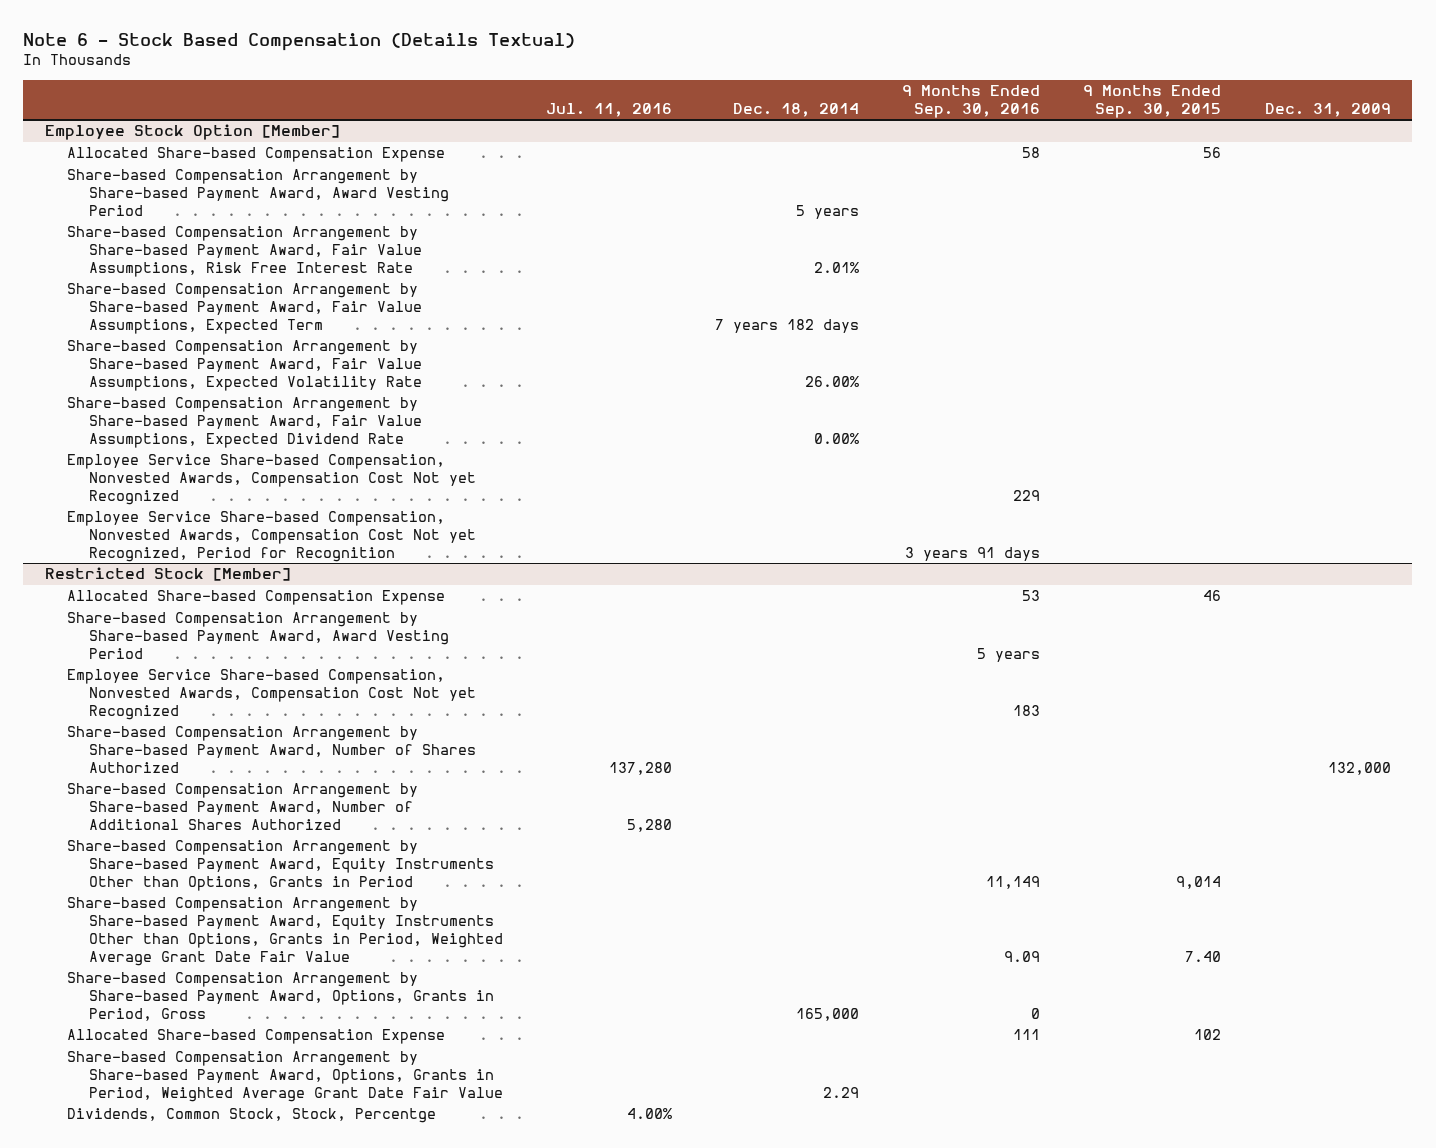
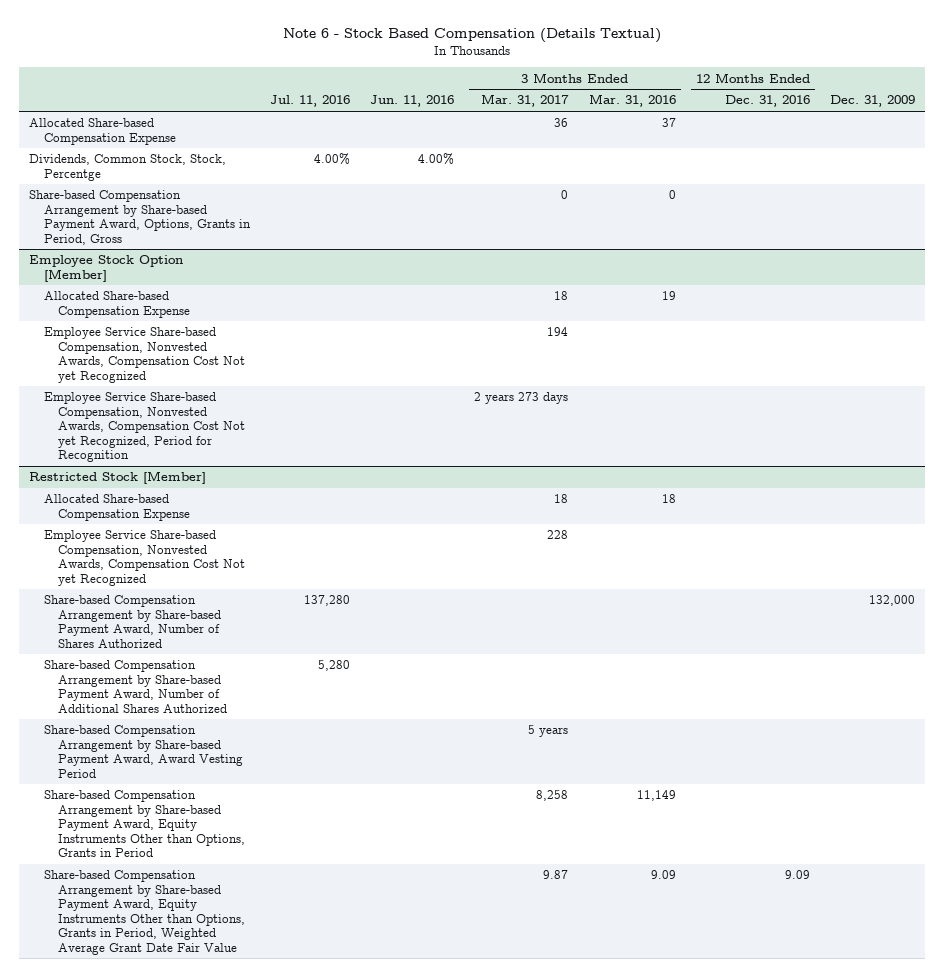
- | Jul. 11, 2016 | Dec. 18, 2014 | 9 Months Ended Sep. 30, 2016 | 9 Months Ended Sep. 30, 2015 | Dec. 31, 2009
+ | Jul. 11, 2016 | Jun. 11, 2016 | 3 Months Ended Mar. 31, 2017 | 3 Months Ended Mar. 31, 2016 | 12 Months Ended Dec. 31, 2016 | Dec. 31, 2009
+ Allocated Share-based Compensation Expense | | | 36 | 37 | |
+ Dividends, Common Stock, Stock, Percentge | 4.00% | 4.00% | | | |
+ Share-based Compensation Arrangement by Share-based Payment Award, Options, Grants in Period, Gross | | | 0 | 0 | |
@ Employee Stock Option [Member]
- Share-based Compensation Arrangement by Share-based Payment Award, Award Vesting Period | | 5 years | | |
- Share-based Compensation Arrangement by Share-based Payment Award, Fair Value Assumptions, Risk Free Interest Rate | | 2.01% | | |
- Share-based Compensation Arrangement by Share-based Payment Award, Fair Value Assumptions, Expected Term | | 7 years 182 days | | |
- Share-based Compensation Arrangement by Share-based Payment Award, Fair Value Assumptions, Expected Volatility Rate | | 26.00% | | |
- Share-based Compensation Arrangement by Share-based Payment Award, Fair Value Assumptions, Expected Dividend Rate | | 0.00% | | |
@ Restricted Stock [Member]
moved down: Share-based Compensation Arrangement by Share-based Payment Award, Award Vesting Period | | | 5 years | | |
- Share-based Compensation Arrangement by Share-based Payment Award, Options, Grants in Period, Gross | | 165,000 | 0 | |
- Allocated Share-based Compensation Expense | | | 111 | 102 |
- Share-based Compensation Arrangement by Share-based Payment Award, Options, Grants in Period, Weighted Average Grant Date Fair Value | | 2.29 | | |
- Dividends, Common Stock, Stock, Percentge | 4.00% | | | |

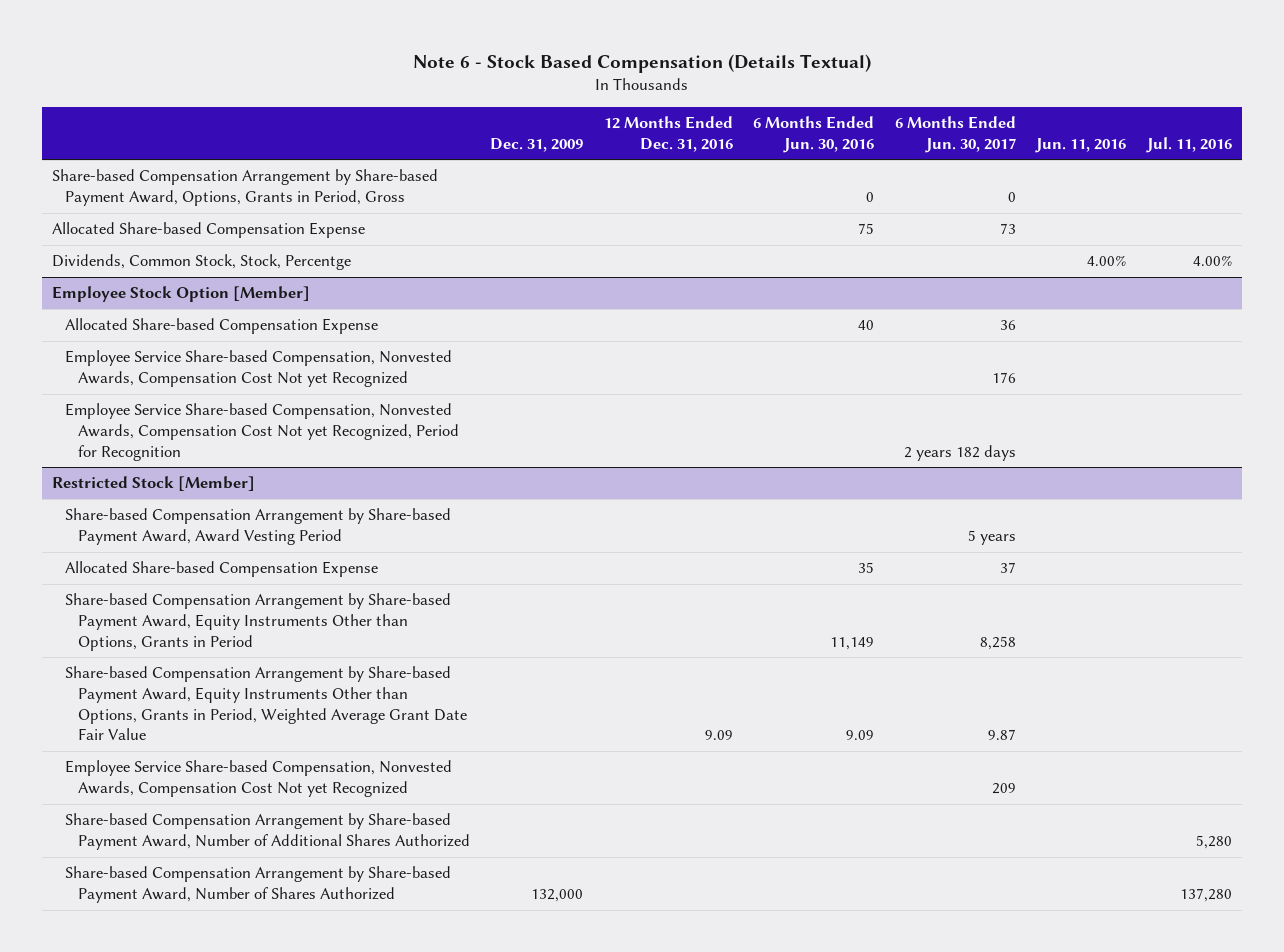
- | Jul. 11, 2016 | Jun. 11, 2016 | 3 Months Ended Mar. 31, 2017 | 3 Months Ended Mar. 31, 2016 | 12 Months Ended Dec. 31, 2016 | Dec. 31, 2009
+ | Dec. 31, 2009 | 12 Months Ended Dec. 31, 2016 | 6 Months Ended Jun. 30, 2016 | 6 Months Ended Jun. 30, 2017 | Jun. 11, 2016 | Jul. 11, 2016
moved up: Share-based Compensation Arrangement by Share-based Payment Award, Options, Grants in Period, Gross | | | 0 | 0 | |
@ Restricted Stock [Member]
moved down: Allocated Share-based Compensation Expense | | | 35 | 37 | |
moved down: Employee Service Share-based Compensation, Nonvested Awards, Compensation Cost Not yet Recognized | | | | 209 | |
moved down: Share-based Compensation Arrangement by Share-based Payment Award, Number of Additional Shares Authorized | | | | | | 5,280
moved down: Share-based Compensation Arrangement by Share-based Payment Award, Number of Shares Authorized | 132,000 | | | | | 137,280

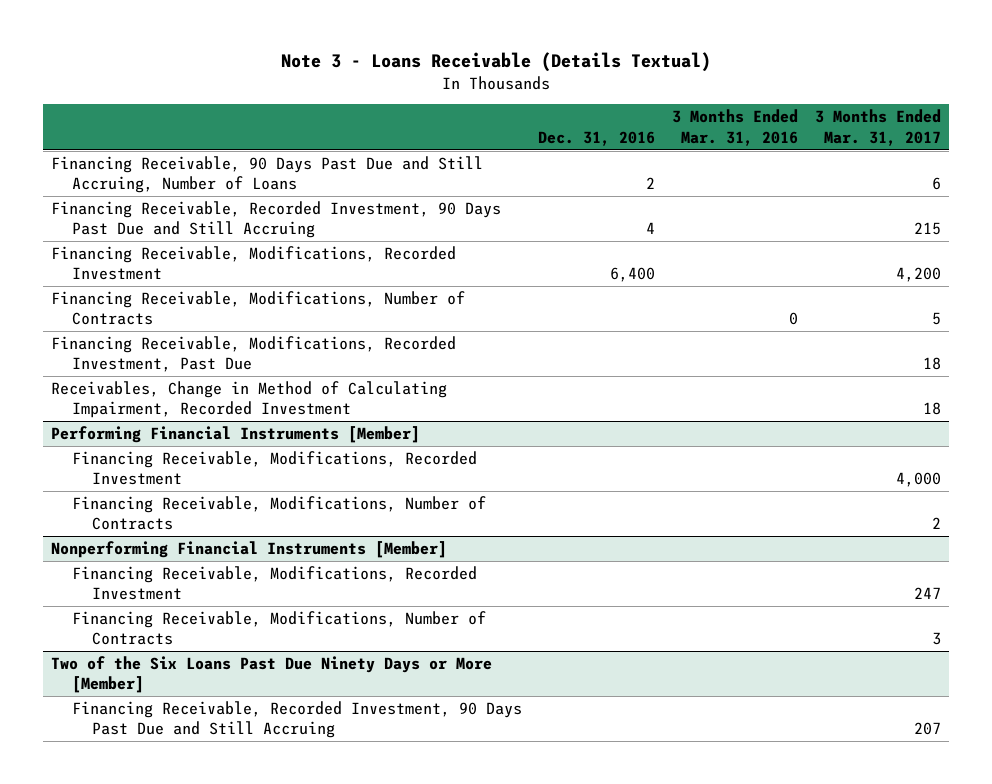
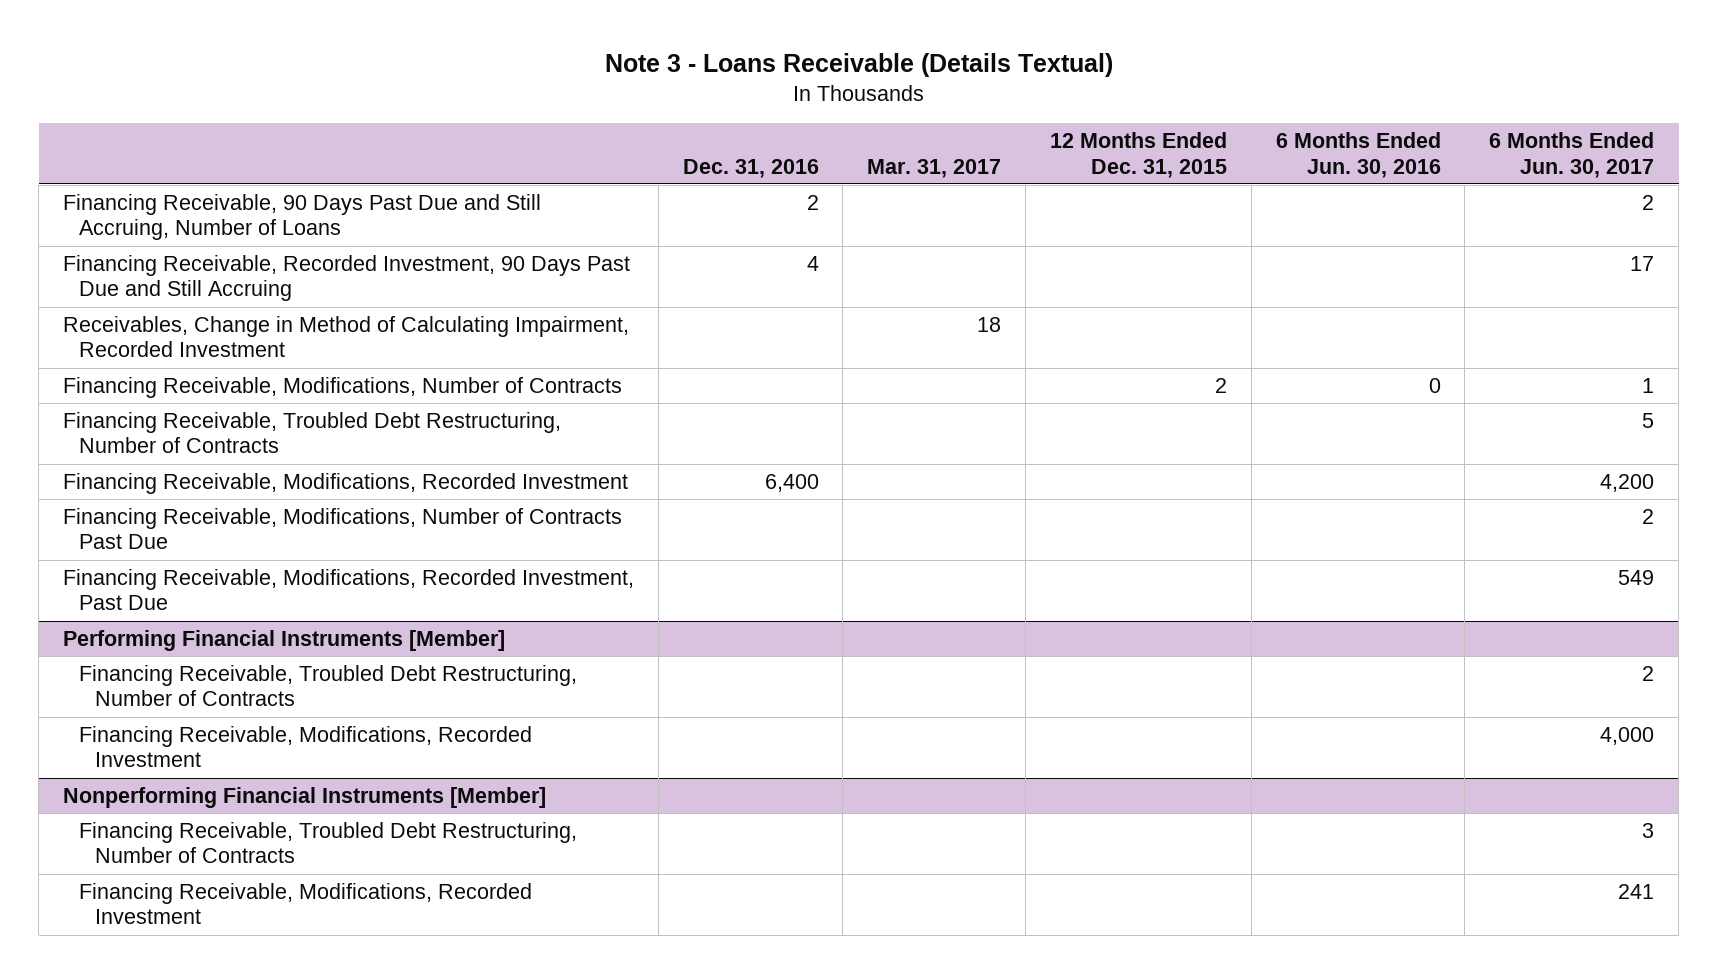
- | Dec. 31, 2016 | 3 Months Ended Mar. 31, 2016 | 3 Months Ended Mar. 31, 2017
+ | Dec. 31, 2016 | Mar. 31, 2017 | 12 Months Ended Dec. 31, 2015 | 6 Months Ended Jun. 30, 2016 | 6 Months Ended Jun. 30, 2017
moved up: Receivables, Change in Method of Calculating Impairment, Recorded Investment | | 18 | | |
+ Financing Receivable, Troubled Debt Restructuring, Number of Contracts | | | | | 5
moved down: Financing Receivable, Modifications, Recorded Investment | 6,400 | | | | 4,200
+ Financing Receivable, Modifications, Number of Contracts Past Due | | | | | 2
@ Performing Financial Instruments [Member]
+ Financing Receivable, Troubled Debt Restructuring, Number of Contracts | | | | | 2
- Financing Receivable, Modifications, Number of Contracts | | | 2
@ Nonperforming Financial Instruments [Member]
+ Financing Receivable, Troubled Debt Restructuring, Number of Contracts | | | | | 3
- Financing Receivable, Modifications, Number of Contracts | | | 3
- Two of the Six Loans Past Due Ninety Days or More [Member]
- Financing Receivable, Recorded Investment, 90 Days Past Due and Still Accruing | | | 207

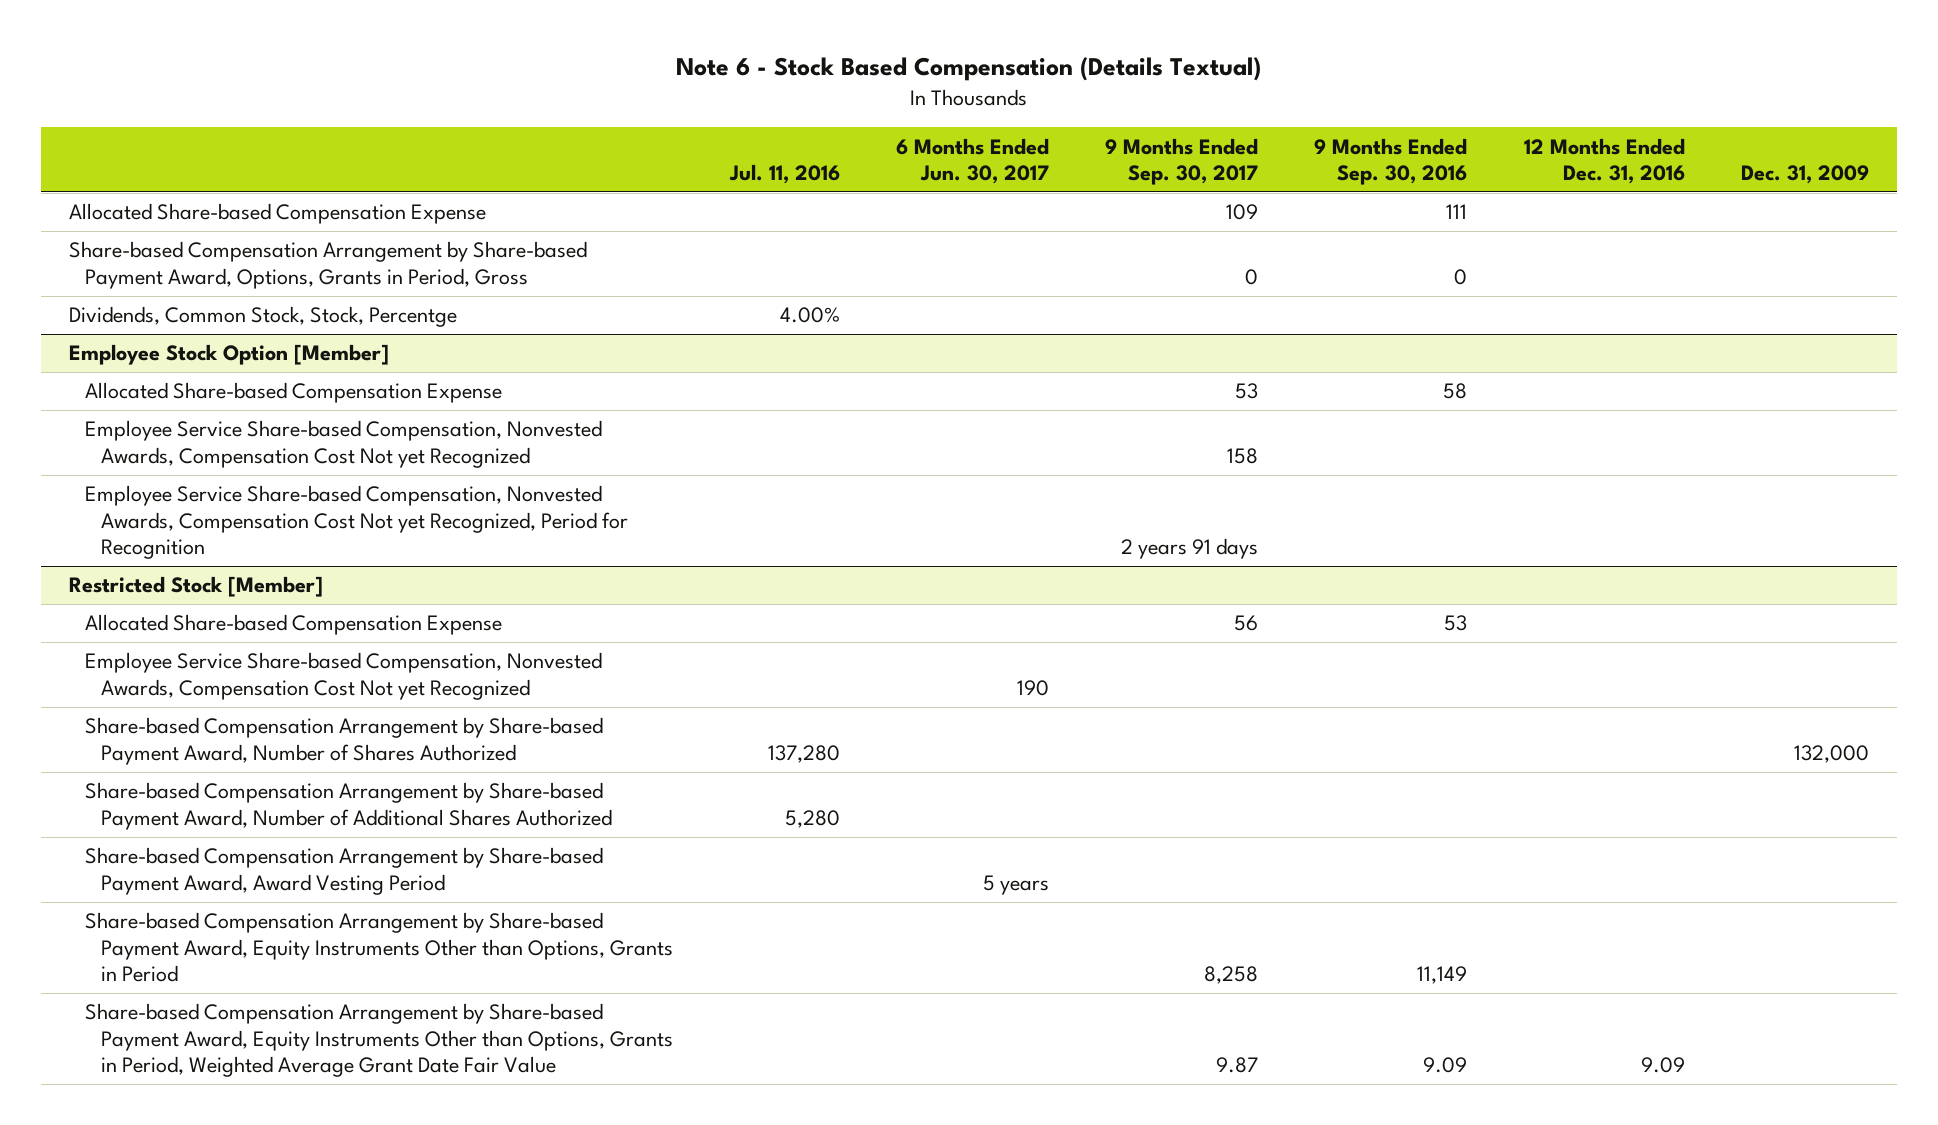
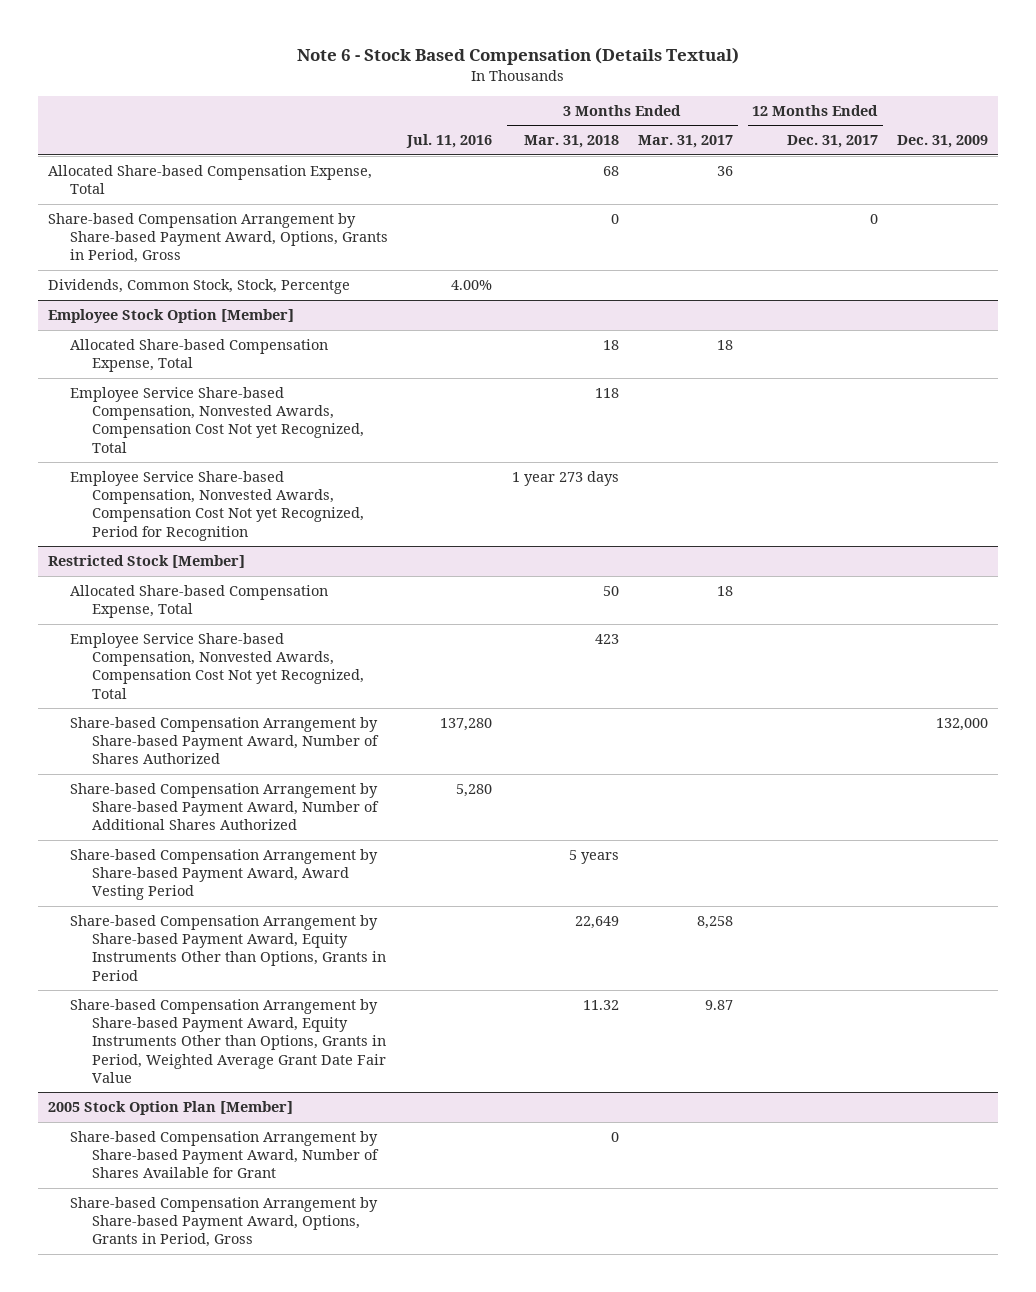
- | Jul. 11, 2016 | 6 Months Ended Jun. 30, 2017 | 9 Months Ended Sep. 30, 2017 | 9 Months Ended Sep. 30, 2016 | 12 Months Ended Dec. 31, 2016 | Dec. 31, 2009
+ | Jul. 11, 2016 | 3 Months Ended Mar. 31, 2018 | 3 Months Ended Mar. 31, 2017 | 12 Months Ended Dec. 31, 2017 | Dec. 31, 2009
- Allocated Share-based Compensation Expense | | | 109 | 111 | |
+ Allocated Share-based Compensation Expense, Total | | 68 | 36 | |
@ Employee Stock Option [Member]
- Allocated Share-based Compensation Expense | | | 53 | 58 | |
- Employee Service Share-based Compensation, Nonvested Awards, Compensation Cost Not yet Recognized | | | 158 | | |
+ Allocated Share-based Compensation Expense, Total | | 18 | 18 | |
+ Employee Service Share-based Compensation, Nonvested Awards, Compensation Cost Not yet Recognized, Total | | 118 | | |
@ Restricted Stock [Member]
- Allocated Share-based Compensation Expense | | | 56 | 53 | |
- Employee Service Share-based Compensation, Nonvested Awards, Compensation Cost Not yet Recognized | | 190 | | | |
+ Allocated Share-based Compensation Expense, Total | | 50 | 18 | |
+ Employee Service Share-based Compensation, Nonvested Awards, Compensation Cost Not yet Recognized, Total | | 423 | | |
+ 2005 Stock Option Plan [Member]
+ Share-based Compensation Arrangement by Share-based Payment Award, Number of Shares Available for Grant | | 0 | | |
+ Share-based Compensation Arrangement by Share-based Payment Award, Options, Grants in Period, Gross

